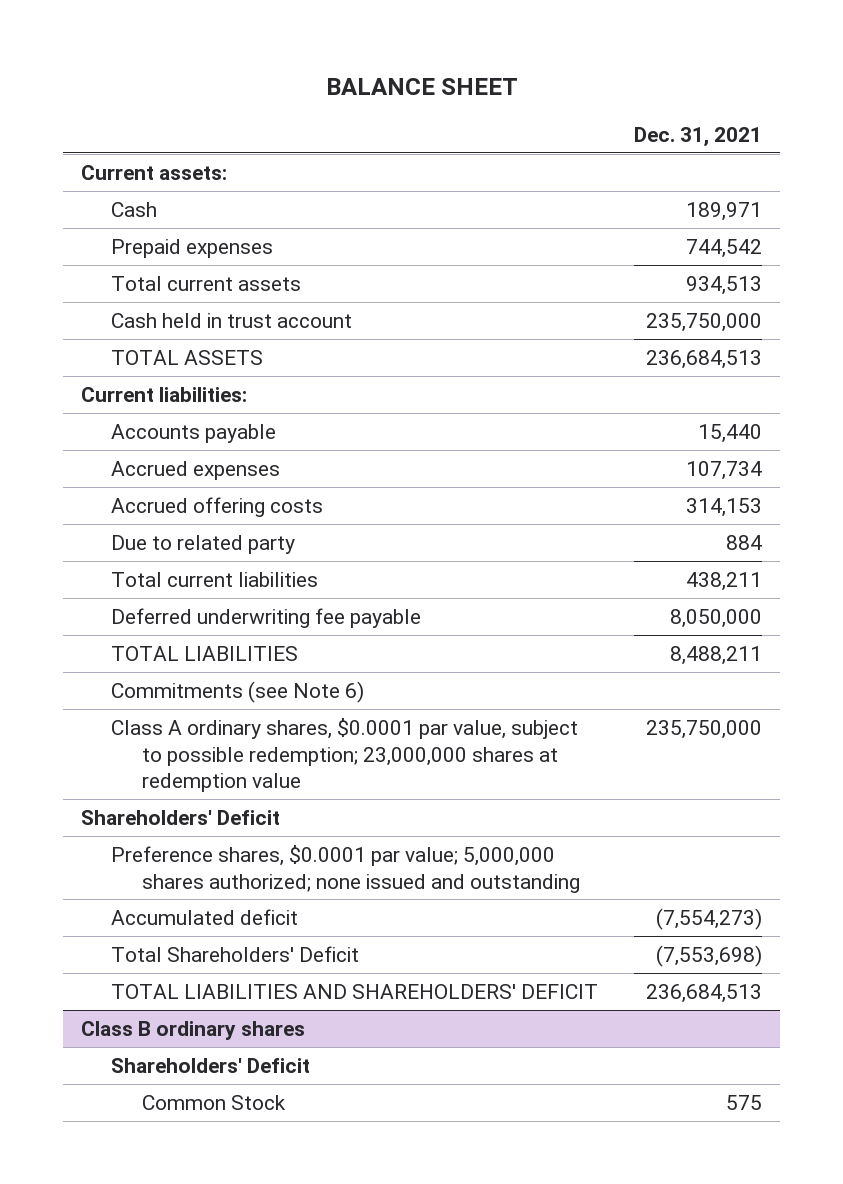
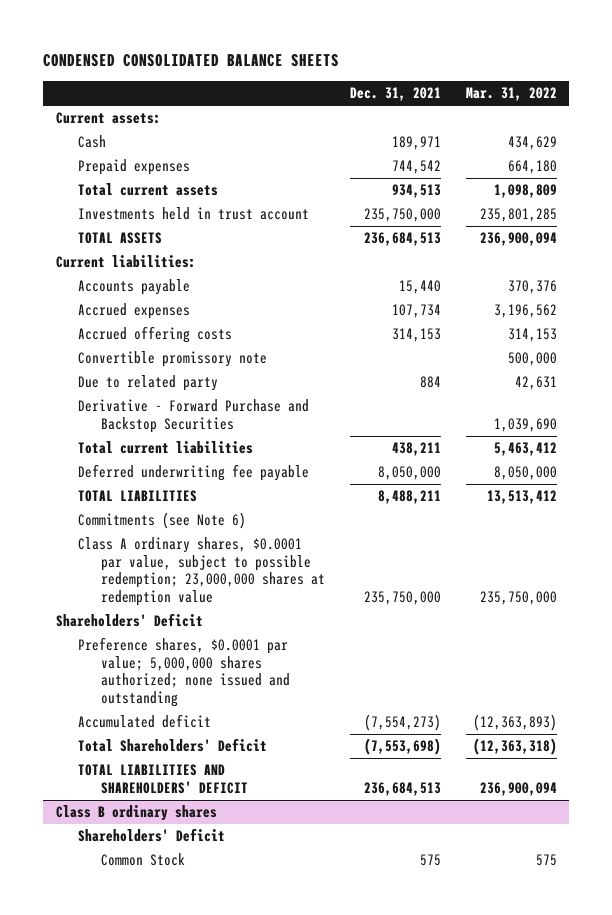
- BALANCE SHEET
+ CONDENSED CONSOLIDATED BALANCE SHEETS
- | Dec. 31, 2021
+ | Dec. 31, 2021 | Mar. 31, 2022
- Cash held in trust account | 235,750,000
+ Investments held in trust account | 235,750,000 | 235,801,285
+ Convertible promissory note | | 500,000
+ Derivative - Forward Purchase and Backstop Securities | | 1,039,690

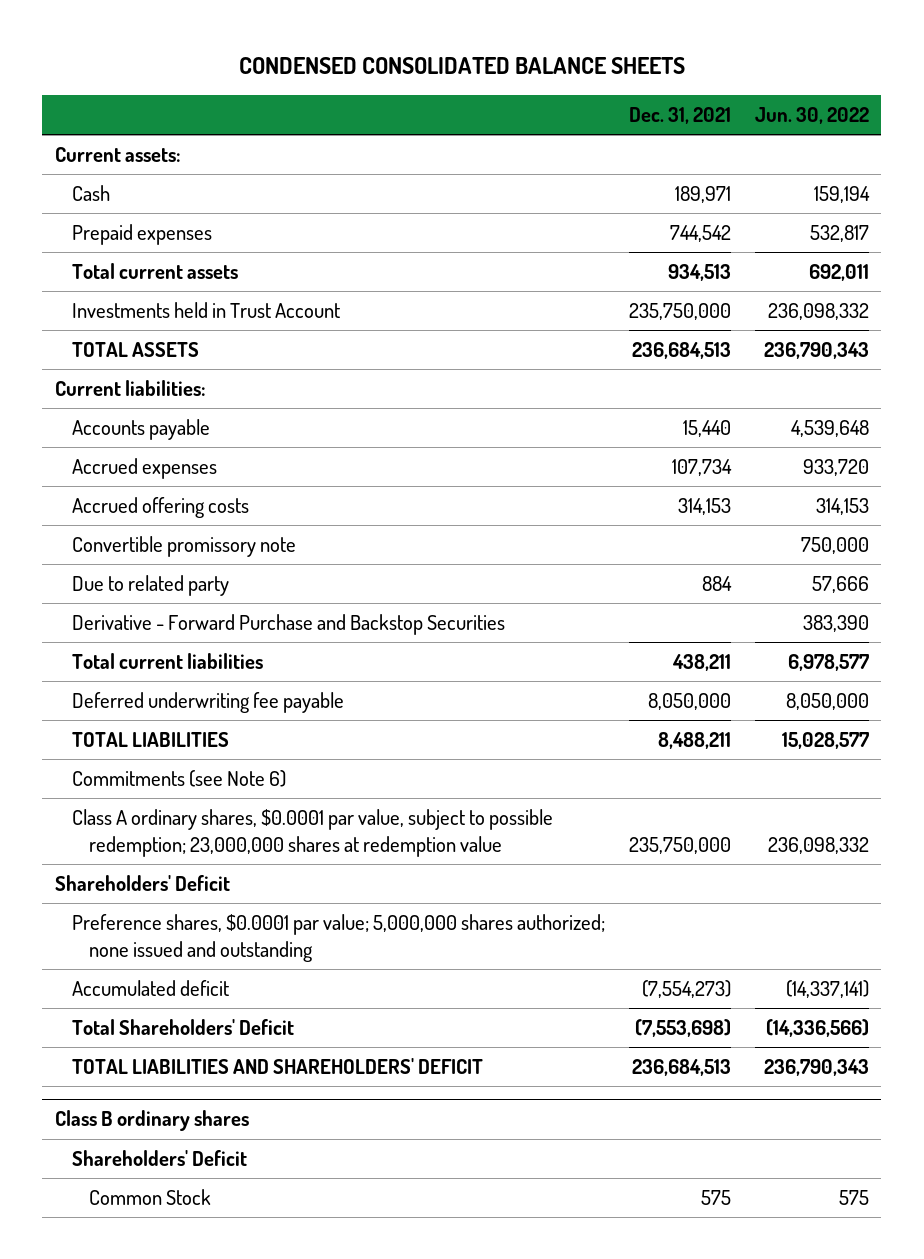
- | Dec. 31, 2021 | Mar. 31, 2022
+ | Dec. 31, 2021 | Jun. 30, 2022
- Investments held in trust account | 235,750,000 | 235,801,285
+ Investments held in Trust Account | 235,750,000 | 236,098,332

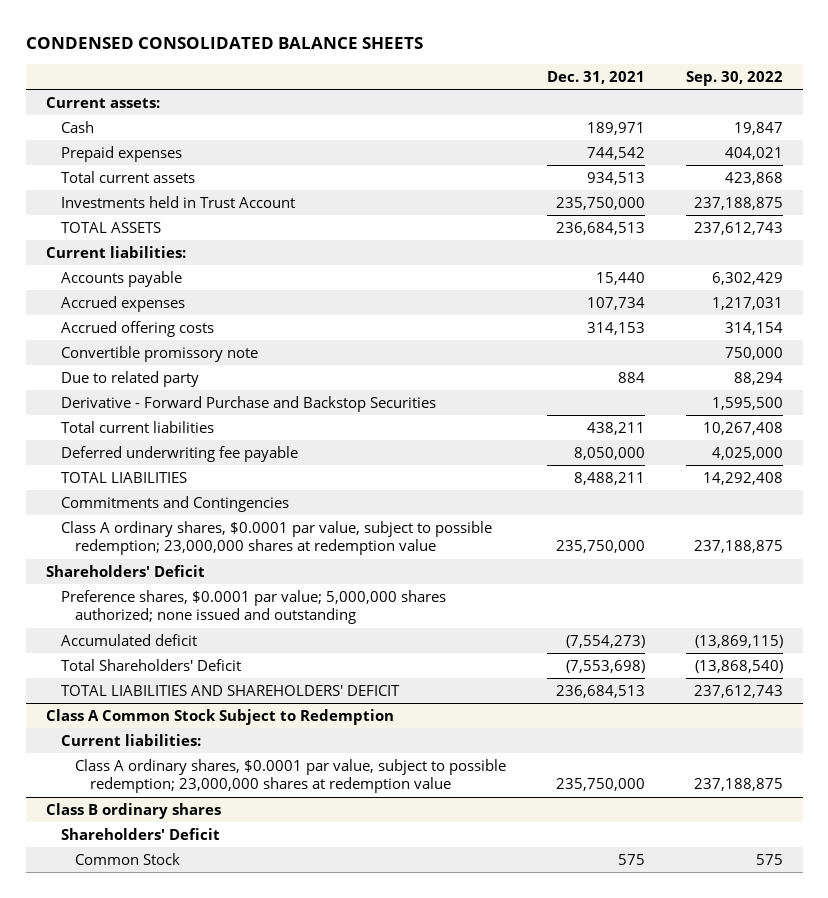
- | Dec. 31, 2021 | Jun. 30, 2022
+ | Dec. 31, 2021 | Sep. 30, 2022
- Commitments (see Note 6)
+ Commitments and Contingencies
+ Class A Common Stock Subject to Redemption
+ Current liabilities:
+ Class A ordinary shares, $0.0001 par value, subject to possible redemption; 23,000,000 shares at redemption value | 235,750,000 | 237,188,875

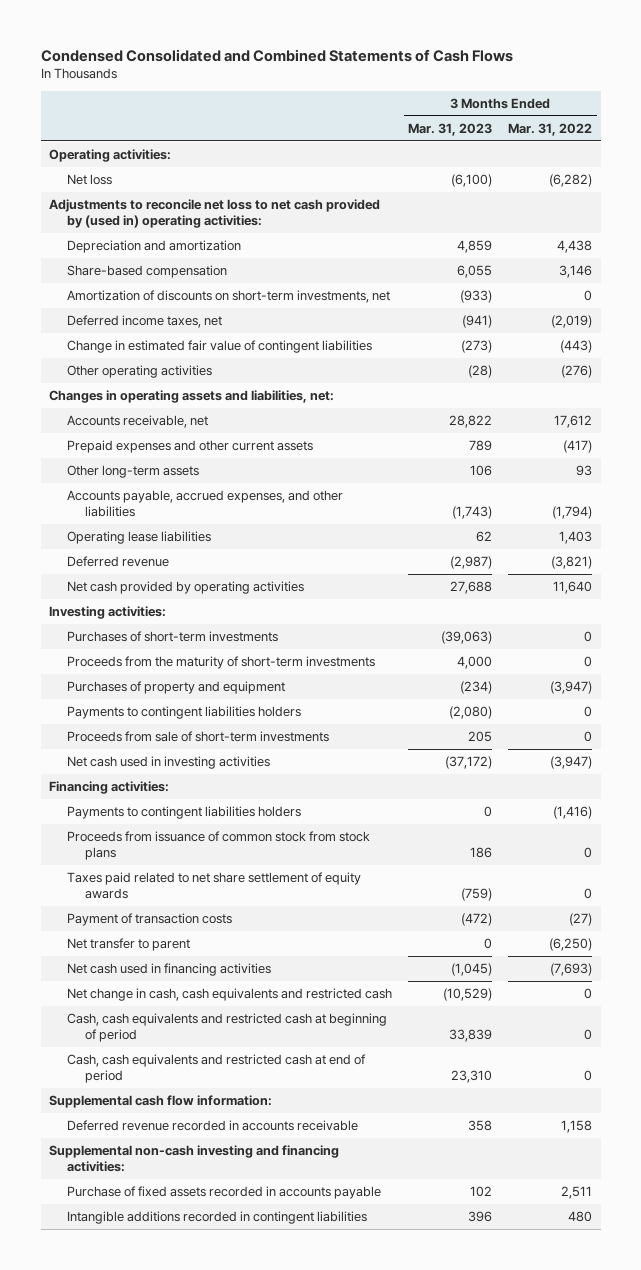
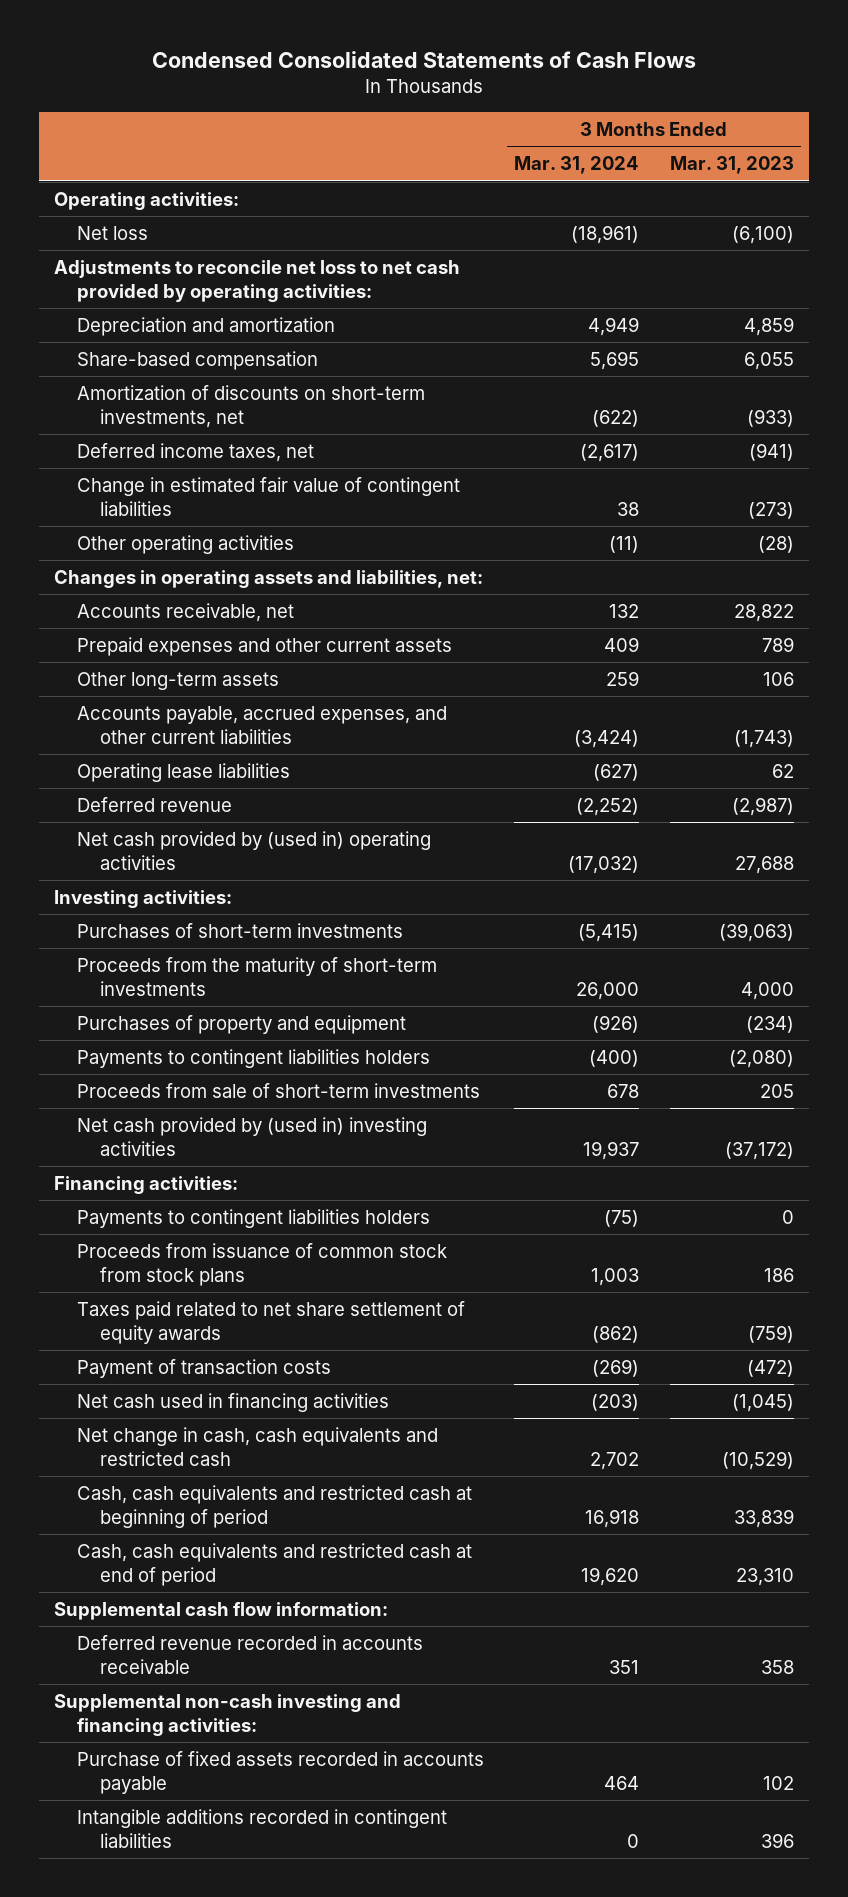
- Condensed Consolidated and Combined Statements of Cash Flows
+ Condensed Consolidated Statements of Cash Flows
- | 3 Months Ended Mar. 31, 2023 | 3 Months Ended Mar. 31, 2022
+ | 3 Months Ended Mar. 31, 2024 | 3 Months Ended Mar. 31, 2023
- Adjustments to reconcile net loss to net cash provided by (used in) operating activities:
+ Adjustments to reconcile net loss to net cash provided by operating activities:
- Accounts payable, accrued expenses, and other liabilities | (1,743) | (1,794)
+ Accounts payable, accrued expenses, and other current liabilities | (3,424) | (1,743)
- Net cash provided by operating activities | 27,688 | 11,640
+ Net cash provided by (used in) operating activities | (17,032) | 27,688
- Net cash used in investing activities | (37,172) | (3,947)
+ Net cash provided by (used in) investing activities | 19,937 | (37,172)
- Net transfer to parent | 0 | (6,250)

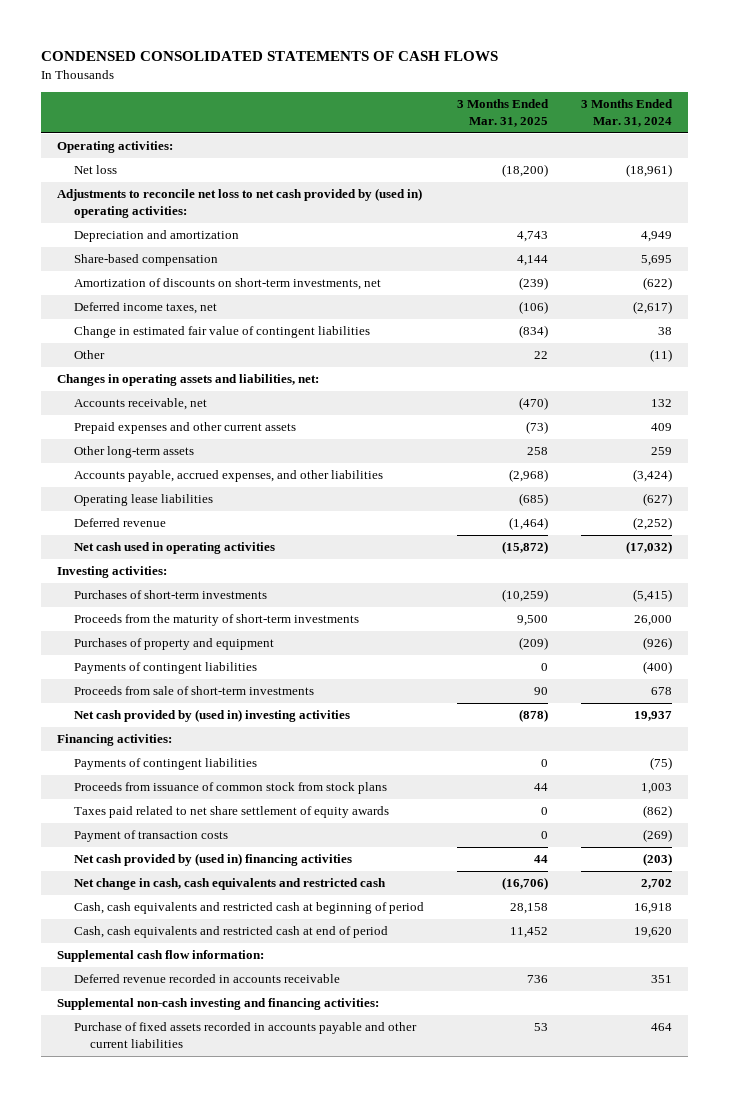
- Condensed Consolidated Statements of Cash Flows
+ CONDENSED CONSOLIDATED STATEMENTS OF CASH FLOWS
- | 3 Months Ended Mar. 31, 2024 | 3 Months Ended Mar. 31, 2023
+ | 3 Months Ended Mar. 31, 2025 | 3 Months Ended Mar. 31, 2024
- Adjustments to reconcile net loss to net cash provided by operating activities:
+ Adjustments to reconcile net loss to net cash provided by (used in) operating activities:
- Other operating activities | (11) | (28)
+ Other | 22 | (11)
- Accounts payable, accrued expenses, and other current liabilities | (3,424) | (1,743)
+ Accounts payable, accrued expenses, and other liabilities | (2,968) | (3,424)
- Net cash provided by (used in) operating activities | (17,032) | 27,688
+ Net cash used in operating activities | (15,872) | (17,032)
- Payments to contingent liabilities holders | (400) | (2,080)
+ Payments of contingent liabilities | 0 | (400)
- Payments to contingent liabilities holders | (75) | 0
+ Payments of contingent liabilities | 0 | (75)
- Net cash used in financing activities | (203) | (1,045)
+ Net cash provided by (used in) financing activities | 44 | (203)
- Purchase of fixed assets recorded in accounts payable | 464 | 102
- Intangible additions recorded in contingent liabilities | 0 | 396
+ Purchase of fixed assets recorded in accounts payable and other current liabilities | 53 | 464

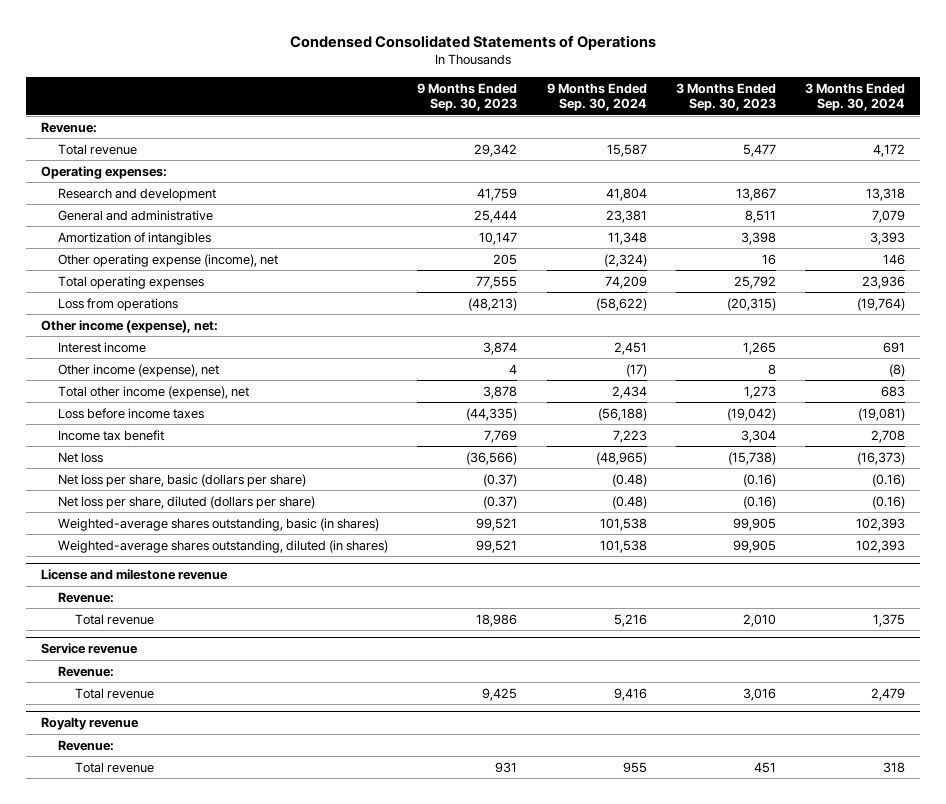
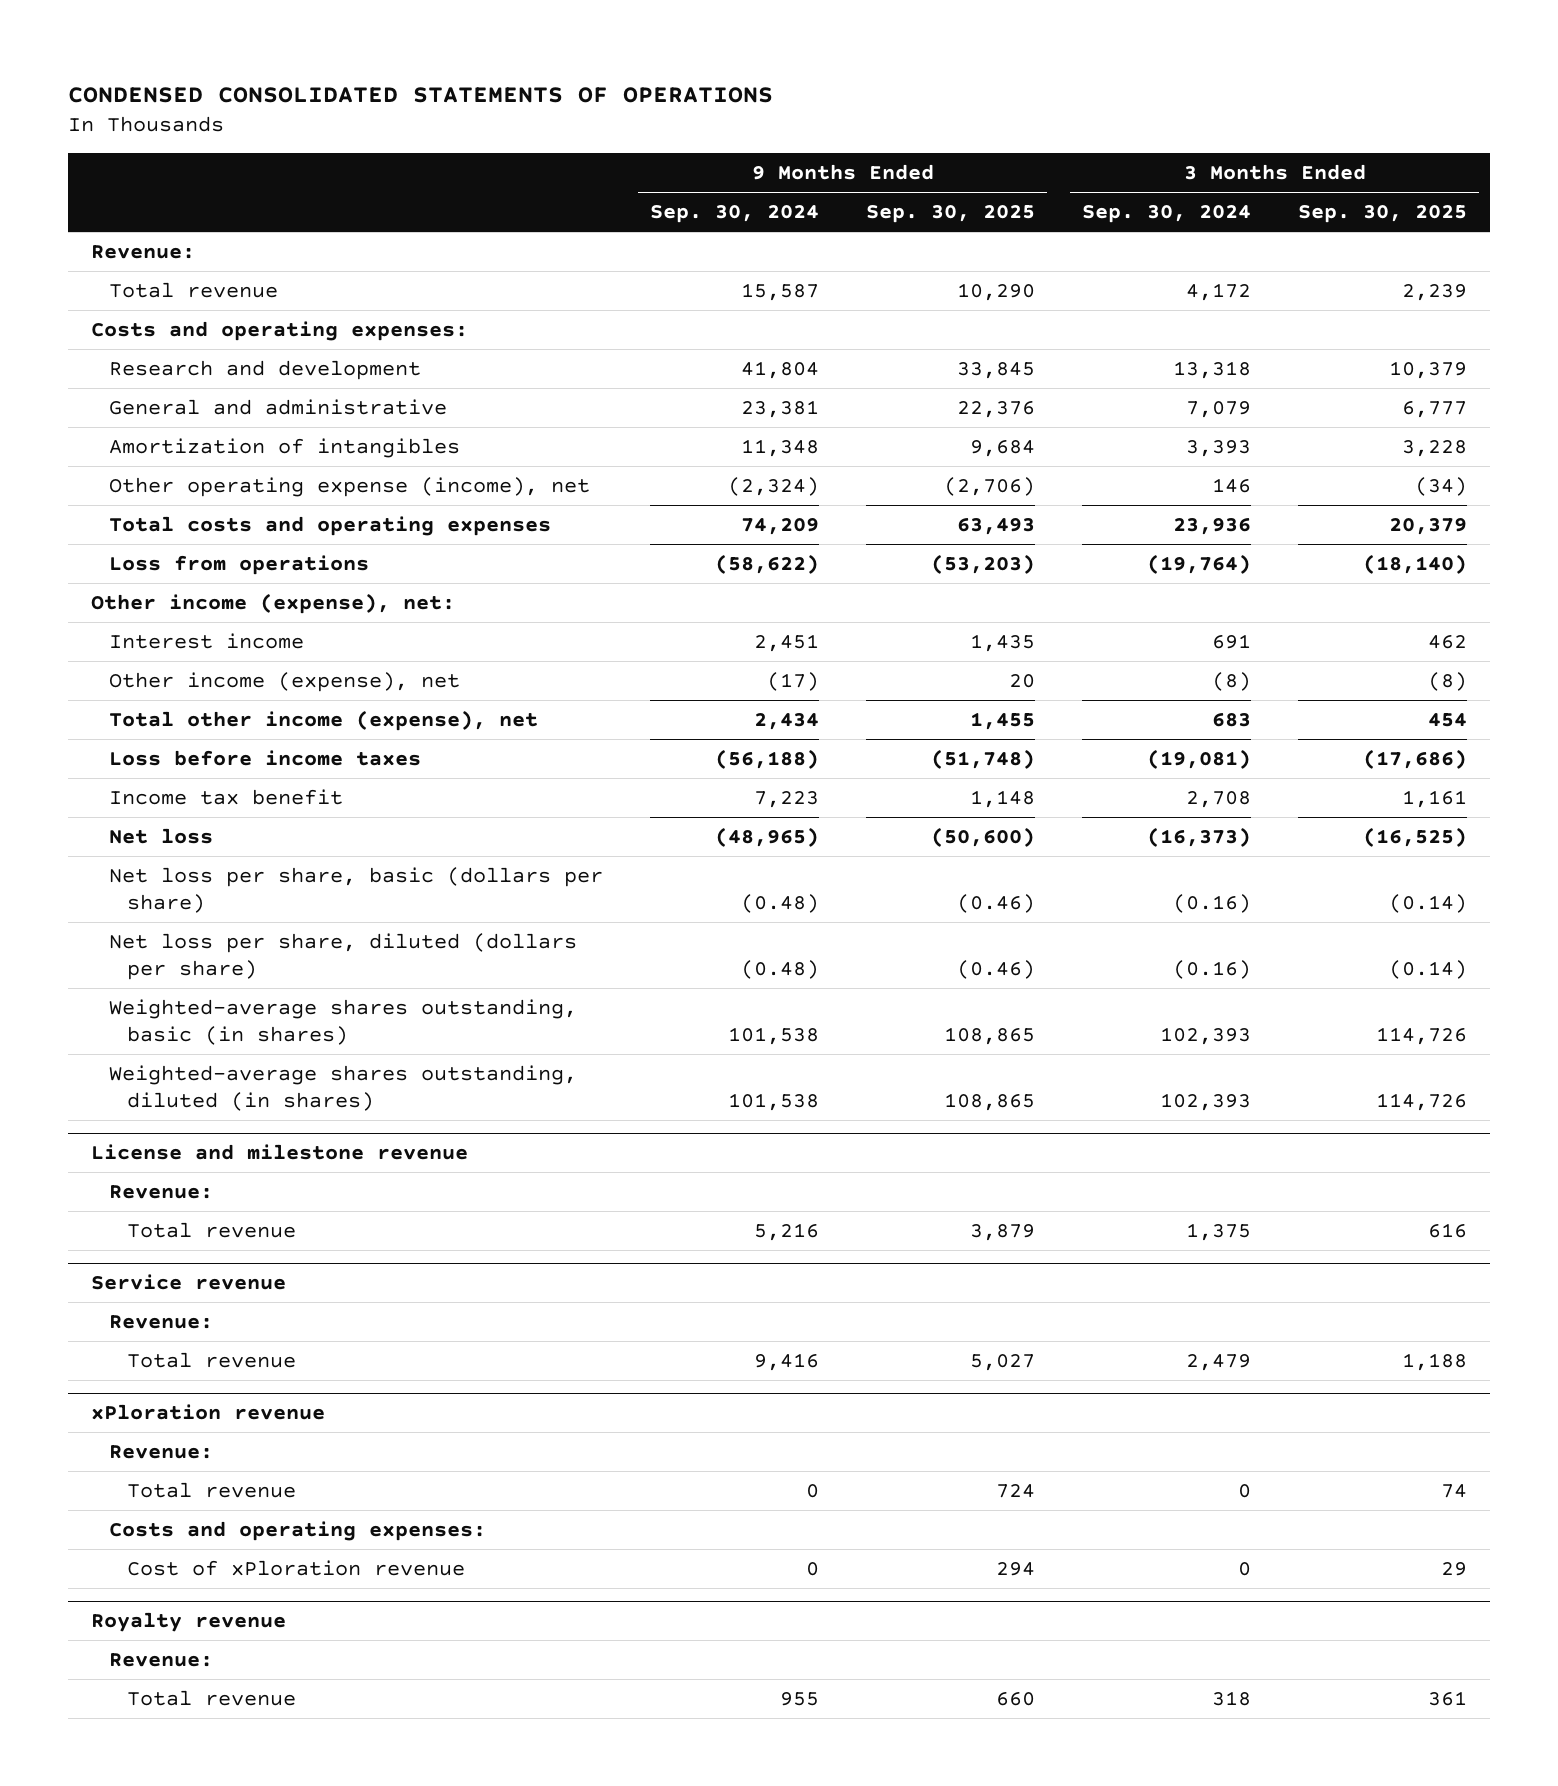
- Condensed Consolidated Statements of Operations
+ CONDENSED CONSOLIDATED STATEMENTS OF OPERATIONS
- | 9 Months Ended Sep. 30, 2023 | 9 Months Ended Sep. 30, 2024 | 3 Months Ended Sep. 30, 2023 | 3 Months Ended Sep. 30, 2024
+ | 9 Months Ended Sep. 30, 2024 | 9 Months Ended Sep. 30, 2025 | 3 Months Ended Sep. 30, 2024 | 3 Months Ended Sep. 30, 2025
- Operating expenses:
+ Costs and operating expenses:
- Total operating expenses | 77,555 | 74,209 | 25,792 | 23,936
+ Total costs and operating expenses | 74,209 | 63,493 | 23,936 | 20,379
+ xPloration revenue
+ Revenue:
+ Total revenue | 0 | 724 | 0 | 74
+ Costs and operating expenses:
+ Cost of xPloration revenue | 0 | 294 | 0 | 29

